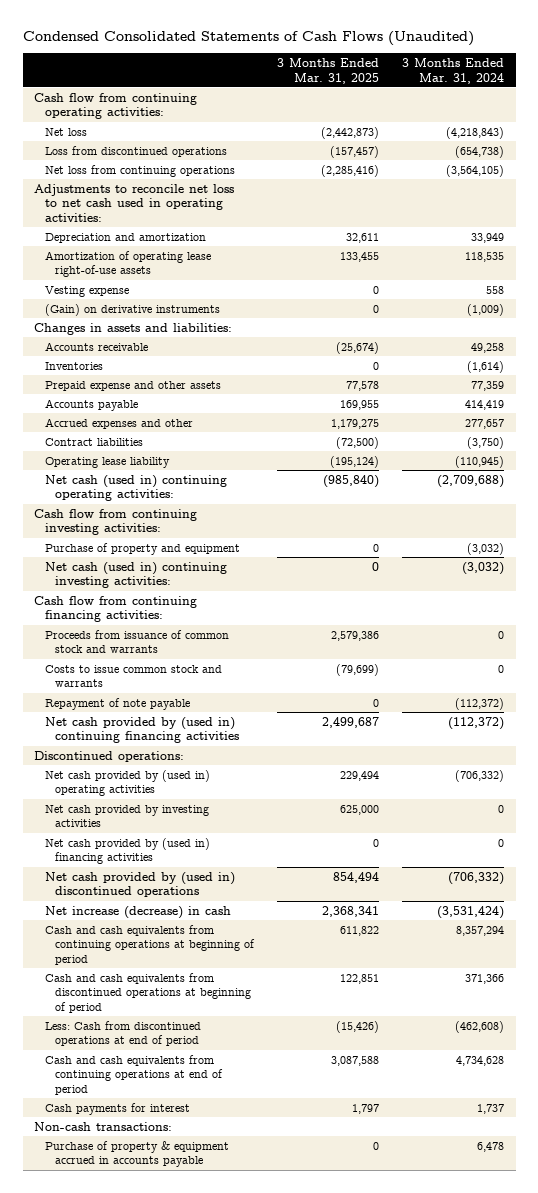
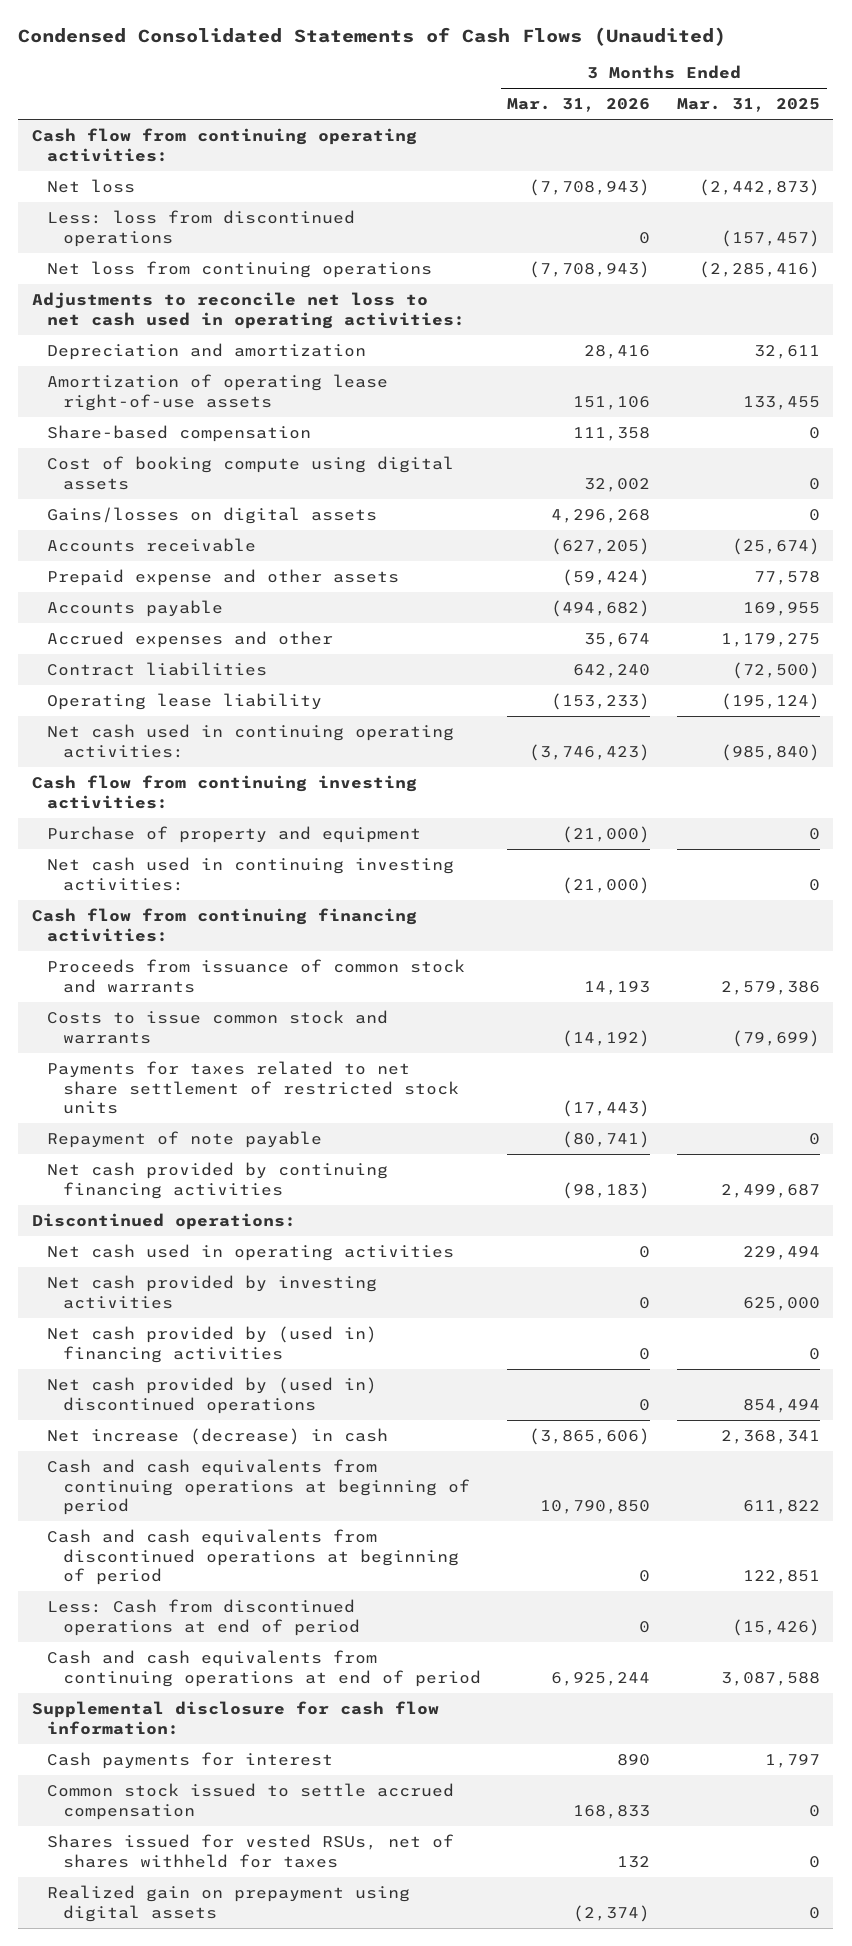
- | 3 Months Ended Mar. 31, 2025 | 3 Months Ended Mar. 31, 2024
+ | 3 Months Ended Mar. 31, 2026 | 3 Months Ended Mar. 31, 2025
- Loss from discontinued operations | (157,457) | (654,738)
+ Less: loss from discontinued operations | 0 | (157,457)
- Vesting expense | 0 | 558
- (Gain) on derivative instruments | 0 | (1,009)
- Changes in assets and liabilities:
+ Share-based compensation | 111,358 | 0
+ Cost of booking compute using digital assets | 32,002 | 0
+ Gains/losses on digital assets | 4,296,268 | 0
- Inventories | 0 | (1,614)
- Net cash (used in) continuing operating activities: | (985,840) | (2,709,688)
+ Net cash used in continuing operating activities: | (3,746,423) | (985,840)
- Net cash (used in) continuing investing activities: | 0 | (3,032)
+ Net cash used in continuing investing activities: | (21,000) | 0
+ Payments for taxes related to net share settlement of restricted stock units | (17,443) |
- Net cash provided by (used in) continuing financing activities | 2,499,687 | (112,372)
+ Net cash provided by continuing financing activities | (98,183) | 2,499,687
- Net cash provided by (used in) operating activities | 229,494 | (706,332)
+ Net cash used in operating activities | 0 | 229,494
+ Supplemental disclosure for cash flow information:
- Non-cash transactions:
- Purchase of property & equipment accrued in accounts payable | 0 | 6,478
+ Common stock issued to settle accrued compensation | 168,833 | 0
+ Shares issued for vested RSUs, net of shares withheld for taxes | 132 | 0
+ Realized gain on prepayment using digital assets | (2,374) | 0

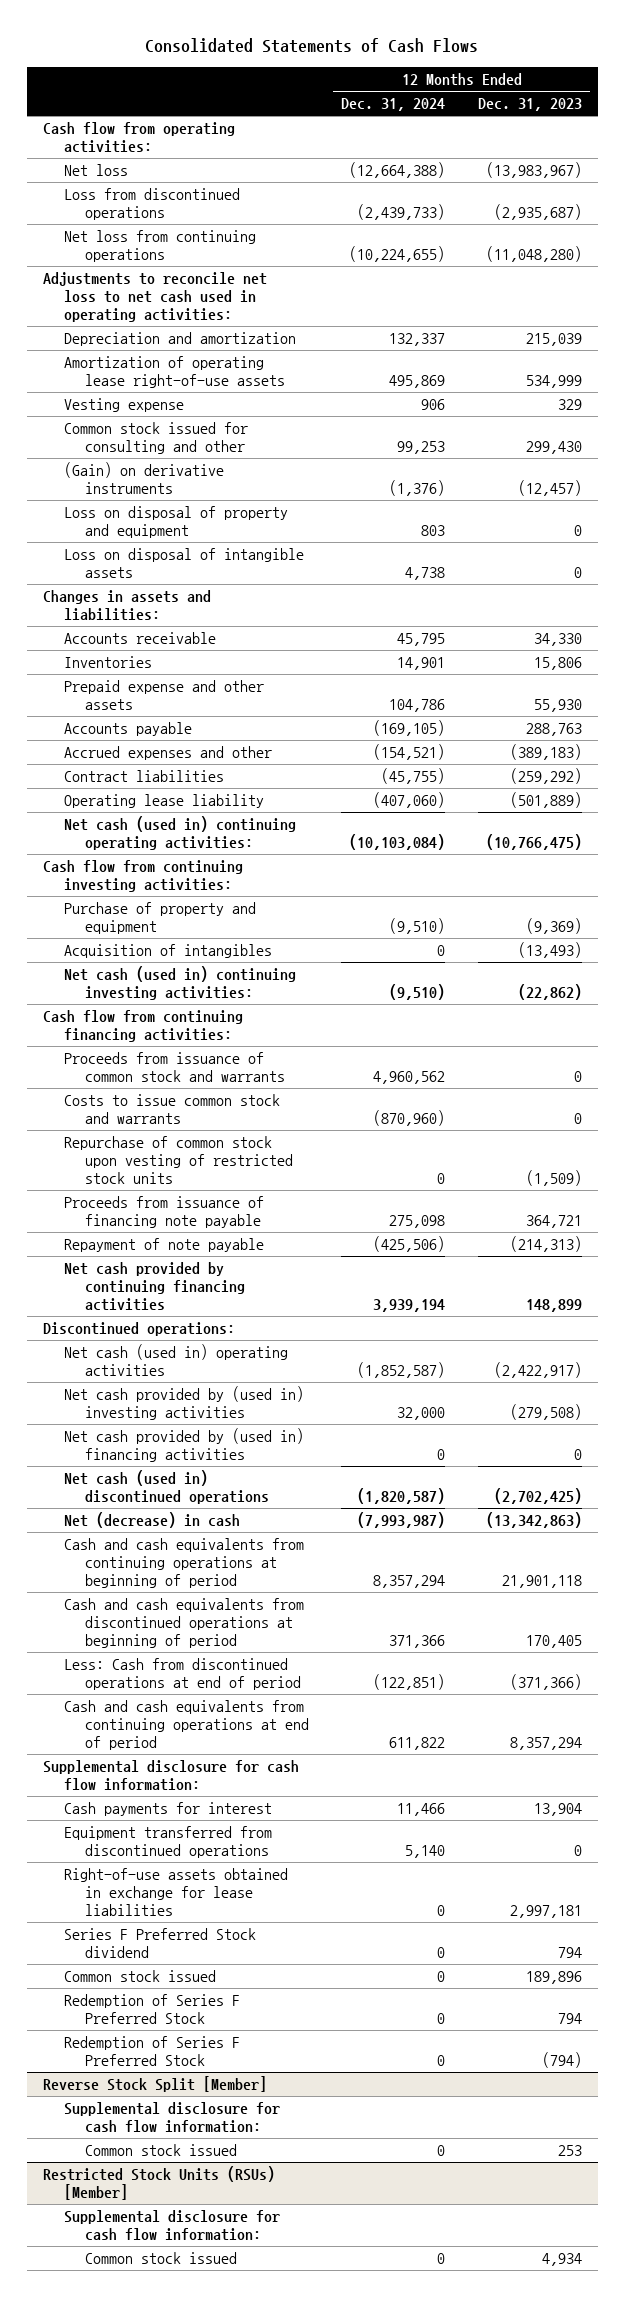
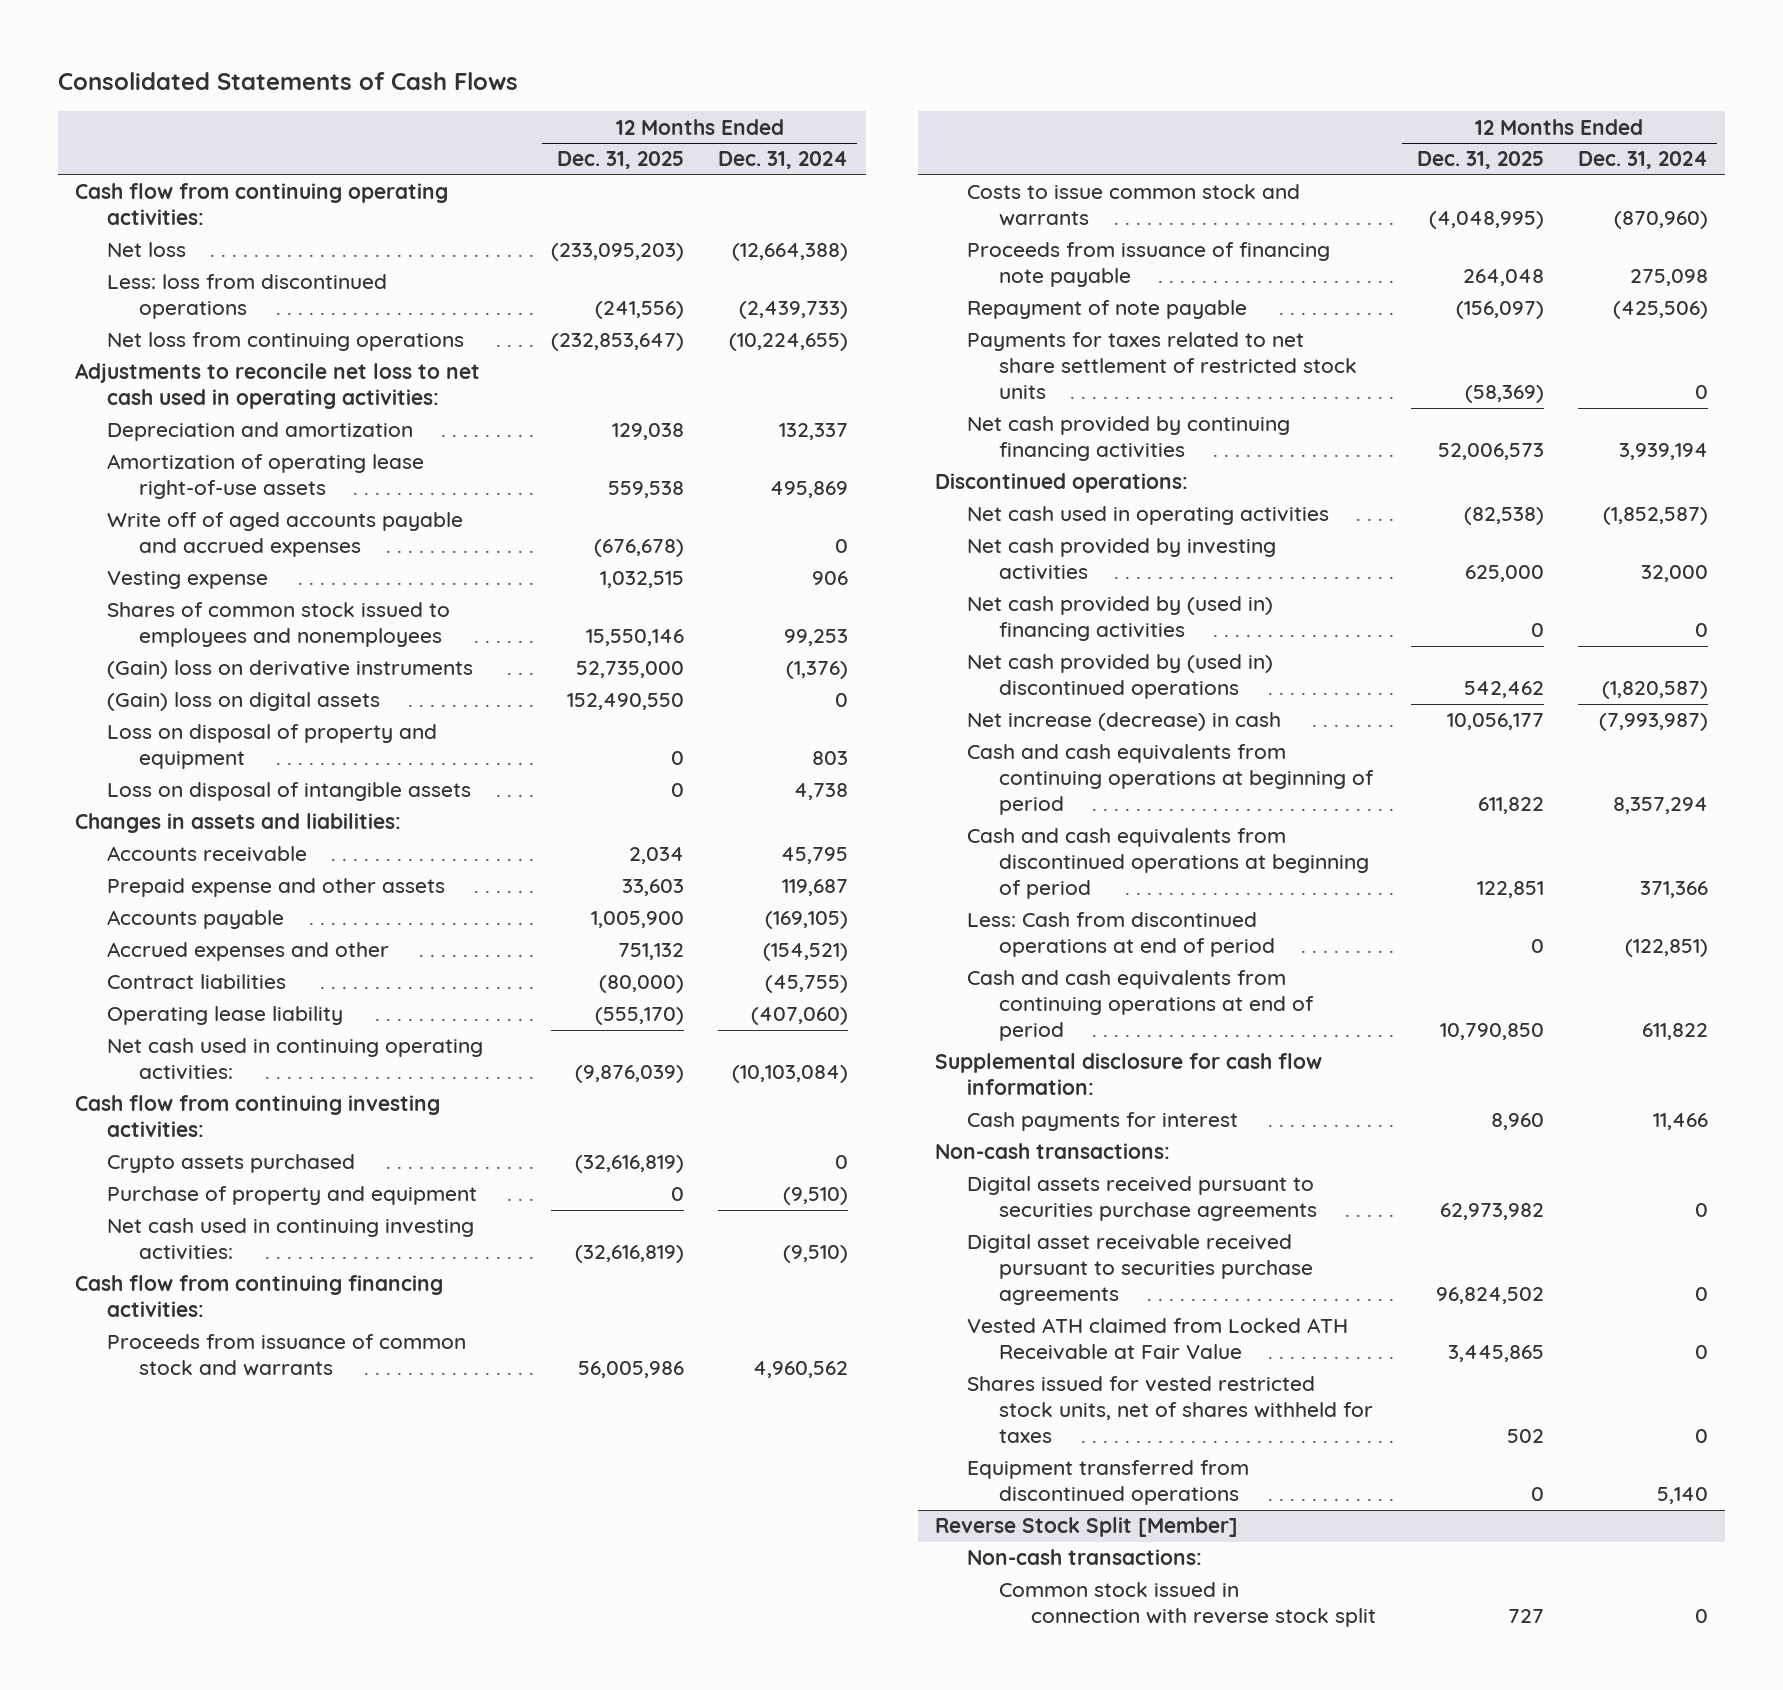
- | 12 Months Ended Dec. 31, 2024 | 12 Months Ended Dec. 31, 2023
+ | 12 Months Ended Dec. 31, 2025 | 12 Months Ended Dec. 31, 2024
- Cash flow from operating activities:
+ Cash flow from continuing operating activities:
- Loss from discontinued operations | (2,439,733) | (2,935,687)
+ Less: loss from discontinued operations | (241,556) | (2,439,733)
+ Write off of aged accounts payable and accrued expenses | (676,678) | 0
- Common stock issued for consulting and other | 99,253 | 299,430
- (Gain) on derivative instruments | (1,376) | (12,457)
+ Shares of common stock issued to employees and nonemployees | 15,550,146 | 99,253
+ (Gain) loss on derivative instruments | 52,735,000 | (1,376)
+ (Gain) loss on digital assets | 152,490,550 | 0
- Inventories | 14,901 | 15,806
- Prepaid expense and other assets | 104,786 | 55,930
+ Prepaid expense and other assets | 33,603 | 119,687
- Net cash (used in) continuing operating activities: | (10,103,084) | (10,766,475)
+ Net cash used in continuing operating activities: | (9,876,039) | (10,103,084)
+ Crypto assets purchased | (32,616,819) | 0
- Acquisition of intangibles | 0 | (13,493)
- Net cash (used in) continuing investing activities: | (9,510) | (22,862)
+ Net cash used in continuing investing activities: | (32,616,819) | (9,510)
- Repurchase of common stock upon vesting of restricted stock units | 0 | (1,509)
+ Payments for taxes related to net share settlement of restricted stock units | (58,369) | 0
- Net cash (used in) operating activities | (1,852,587) | (2,422,917)
- Net cash provided by (used in) investing activities | 32,000 | (279,508)
+ Net cash used in operating activities | (82,538) | (1,852,587)
+ Net cash provided by investing activities | 625,000 | 32,000
- Net cash (used in) discontinued operations | (1,820,587) | (2,702,425)
- Net (decrease) in cash | (7,993,987) | (13,342,863)
+ Net cash provided by (used in) discontinued operations | 542,462 | (1,820,587)
+ Net increase (decrease) in cash | 10,056,177 | (7,993,987)
+ Non-cash transactions:
+ Digital assets received pursuant to securities purchase agreements | 62,973,982 | 0
+ Digital asset receivable received pursuant to securities purchase agreements | 96,824,502 | 0
+ Vested ATH claimed from Locked ATH Receivable at Fair Value | 3,445,865 | 0
+ Shares issued for vested restricted stock units, net of shares withheld for taxes | 502 | 0
- Right-of-use assets obtained in exchange for lease liabilities | 0 | 2,997,181
- Series F Preferred Stock dividend | 0 | 794
- Common stock issued | 0 | 189,896
- Redemption of Series F Preferred Stock | 0 | 794
- Redemption of Series F Preferred Stock | 0 | (794)
@ Reverse Stock Split [Member]
- Supplemental disclosure for cash flow information:
- Common stock issued | 0 | 253
- Restricted Stock Units (RSUs) [Member]
- Supplemental disclosure for cash flow information:
- Common stock issued | 0 | 4,934
@ Reverse Stock Split [Member]
+ Non-cash transactions:
+ Common stock issued in connection with reverse stock split | 727 | 0

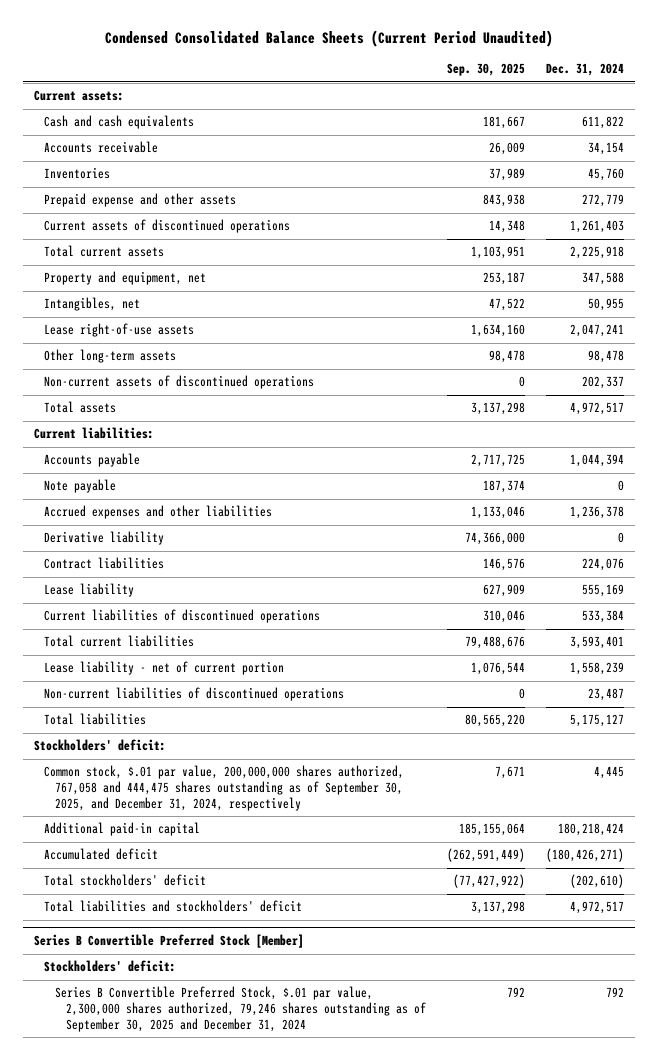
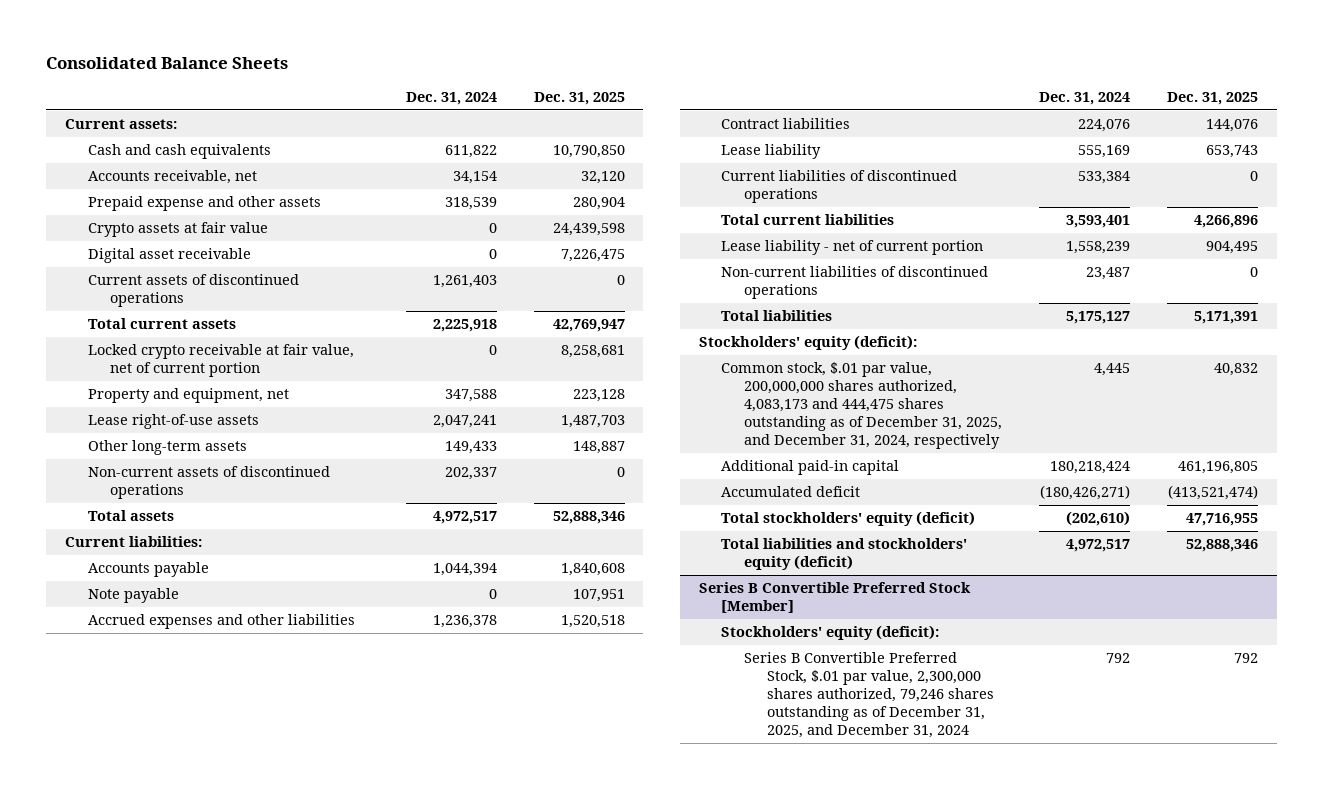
- Condensed Consolidated Balance Sheets (Current Period Unaudited)
+ Consolidated Balance Sheets
- | Sep. 30, 2025 | Dec. 31, 2024
+ | Dec. 31, 2024 | Dec. 31, 2025
- Accounts receivable | 26,009 | 34,154
- Inventories | 37,989 | 45,760
- Prepaid expense and other assets | 843,938 | 272,779
+ Accounts receivable, net | 34,154 | 32,120
+ Prepaid expense and other assets | 318,539 | 280,904
+ Crypto assets at fair value | 0 | 24,439,598
+ Digital asset receivable | 0 | 7,226,475
+ Locked crypto receivable at fair value, net of current portion | 0 | 8,258,681
- Intangibles, net | 47,522 | 50,955
- Other long-term assets | 98,478 | 98,478
+ Other long-term assets | 149,433 | 148,887
- Derivative liability | 74,366,000 | 0
- Stockholders' deficit:
- Common stock, $.01 par value, 200,000,000 shares authorized, 767,058 and 444,475 shares outstanding as of September 30, 2025, and December 31, 2024, respectively | 7,671 | 4,445
+ Stockholders' equity (deficit):
+ Common stock, $.01 par value, 200,000,000 shares authorized, 4,083,173 and 444,475 shares outstanding as of December 31, 2025, and December 31, 2024, respectively | 4,445 | 40,832
- Total stockholders' deficit | (77,427,922) | (202,610)
- Total liabilities and stockholders' deficit | 3,137,298 | 4,972,517
+ Total stockholders' equity (deficit) | (202,610) | 47,716,955
+ Total liabilities and stockholders' equity (deficit) | 4,972,517 | 52,888,346
@ Series B Convertible Preferred Stock [Member]
- Stockholders' deficit:
- Series B Convertible Preferred Stock, $.01 par value, 2,300,000 shares authorized, 79,246 shares outstanding as of September 30, 2025 and December 31, 2024 | 792 | 792
+ Stockholders' equity (deficit):
+ Series B Convertible Preferred Stock, $.01 par value, 2,300,000 shares authorized, 79,246 shares outstanding as of December 31, 2025, and December 31, 2024 | 792 | 792

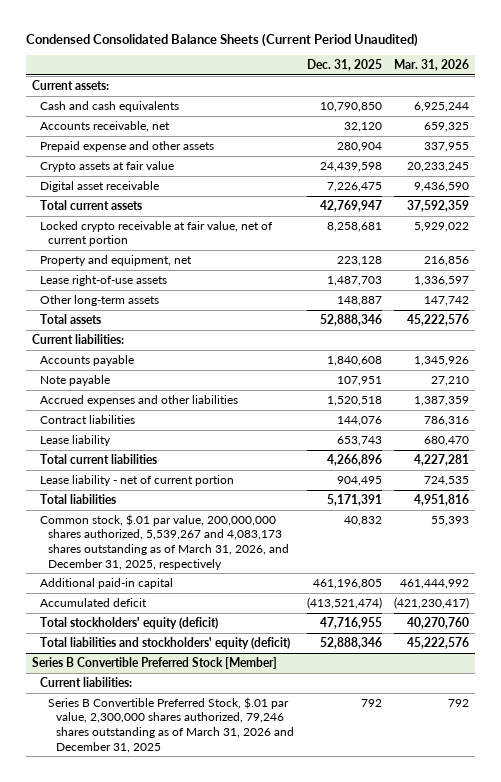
- Consolidated Balance Sheets
+ Condensed Consolidated Balance Sheets (Current Period Unaudited)
- | Dec. 31, 2024 | Dec. 31, 2025
+ | Dec. 31, 2025 | Mar. 31, 2026
- Current assets of discontinued operations | 1,261,403 | 0
- Non-current assets of discontinued operations | 202,337 | 0
- Current liabilities of discontinued operations | 533,384 | 0
- Non-current liabilities of discontinued operations | 23,487 | 0
- Stockholders' equity (deficit):
- Common stock, $.01 par value, 200,000,000 shares authorized, 4,083,173 and 444,475 shares outstanding as of December 31, 2025, and December 31, 2024, respectively | 4,445 | 40,832
+ Common stock, $.01 par value, 200,000,000 shares authorized, 5,539,267 and 4,083,173 shares outstanding as of March 31, 2026, and December 31, 2025, respectively | 40,832 | 55,393
@ Series B Convertible Preferred Stock [Member]
- Stockholders' equity (deficit):
- Series B Convertible Preferred Stock, $.01 par value, 2,300,000 shares authorized, 79,246 shares outstanding as of December 31, 2025, and December 31, 2024 | 792 | 792
+ Current liabilities:
+ Series B Convertible Preferred Stock, $.01 par value, 2,300,000 shares authorized, 79,246 shares outstanding as of March 31, 2026 and December 31, 2025 | 792 | 792

